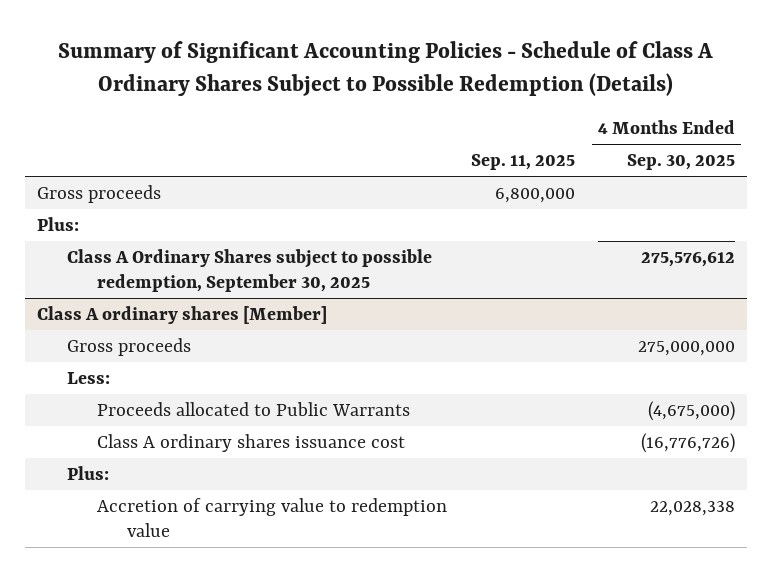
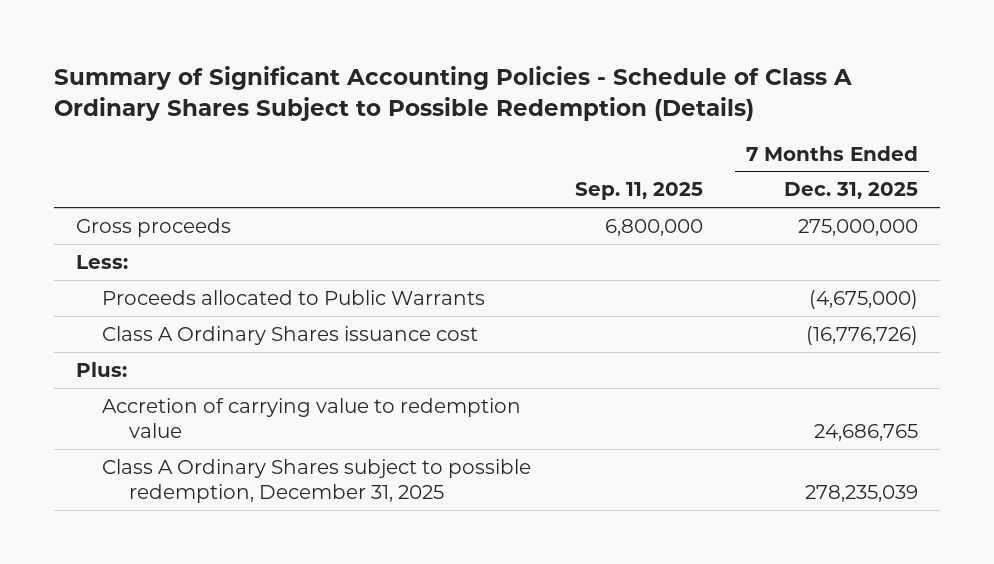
- | Sep. 11, 2025 | 4 Months Ended Sep. 30, 2025
+ | Sep. 11, 2025 | 7 Months Ended Dec. 31, 2025
+ Less:
+ Proceeds allocated to Public Warrants | | (4,675,000)
+ Class A Ordinary Shares issuance cost | | (16,776,726)
- Class A Ordinary Shares subject to possible redemption, September 30, 2025 | | 275,576,612
- Class A ordinary shares [Member]
- Gross proceeds | | 275,000,000
- Less:
- Proceeds allocated to Public Warrants | | (4,675,000)
- Class A ordinary shares issuance cost | | (16,776,726)
- Plus:
- Accretion of carrying value to redemption value | | 22,028,338
+ Accretion of carrying value to redemption value | | 24,686,765
+ Class A Ordinary Shares subject to possible redemption, December 31, 2025 | | 278,235,039

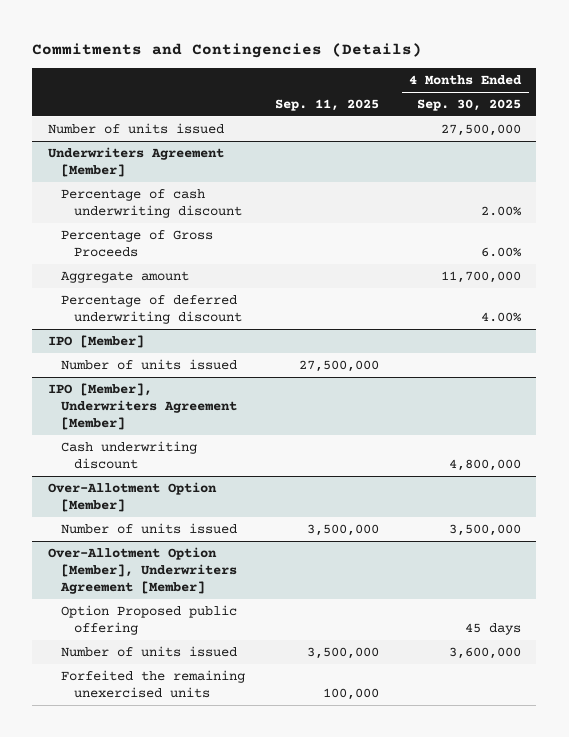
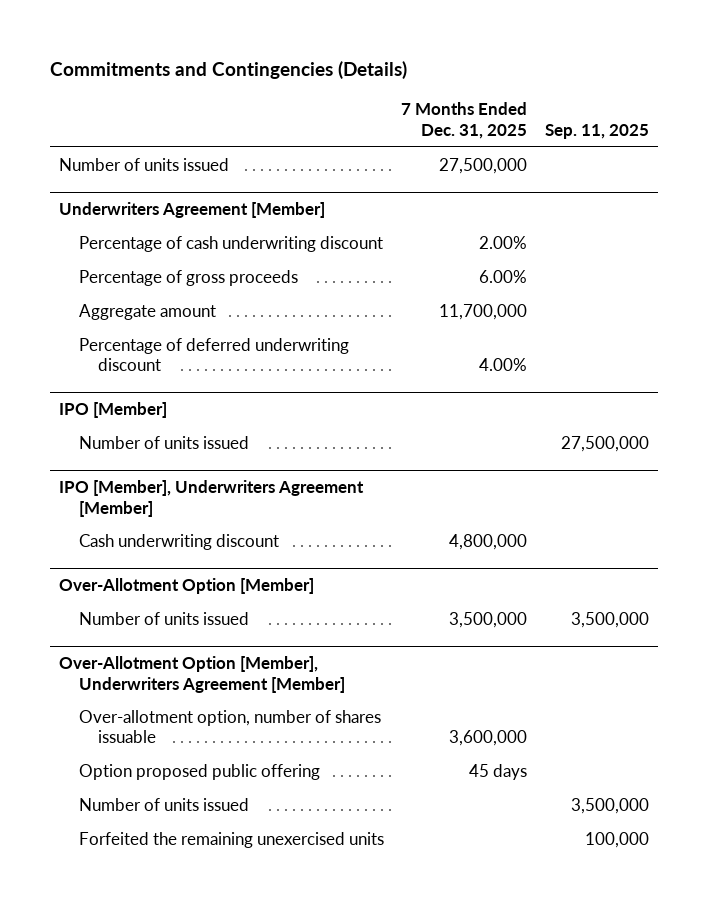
- | Sep. 11, 2025 | 4 Months Ended Sep. 30, 2025
+ | 7 Months Ended Dec. 31, 2025 | Sep. 11, 2025
@ Underwriters Agreement [Member]
- Percentage of Gross Proceeds | | 6.00%
+ Percentage of gross proceeds | 6.00% |
@ Over-Allotment Option [Member], Underwriters Agreement [Member]
- Option Proposed public offering | | 45 days
+ Over-allotment option, number of shares issuable | 3,600,000 |
+ Option proposed public offering | 45 days |

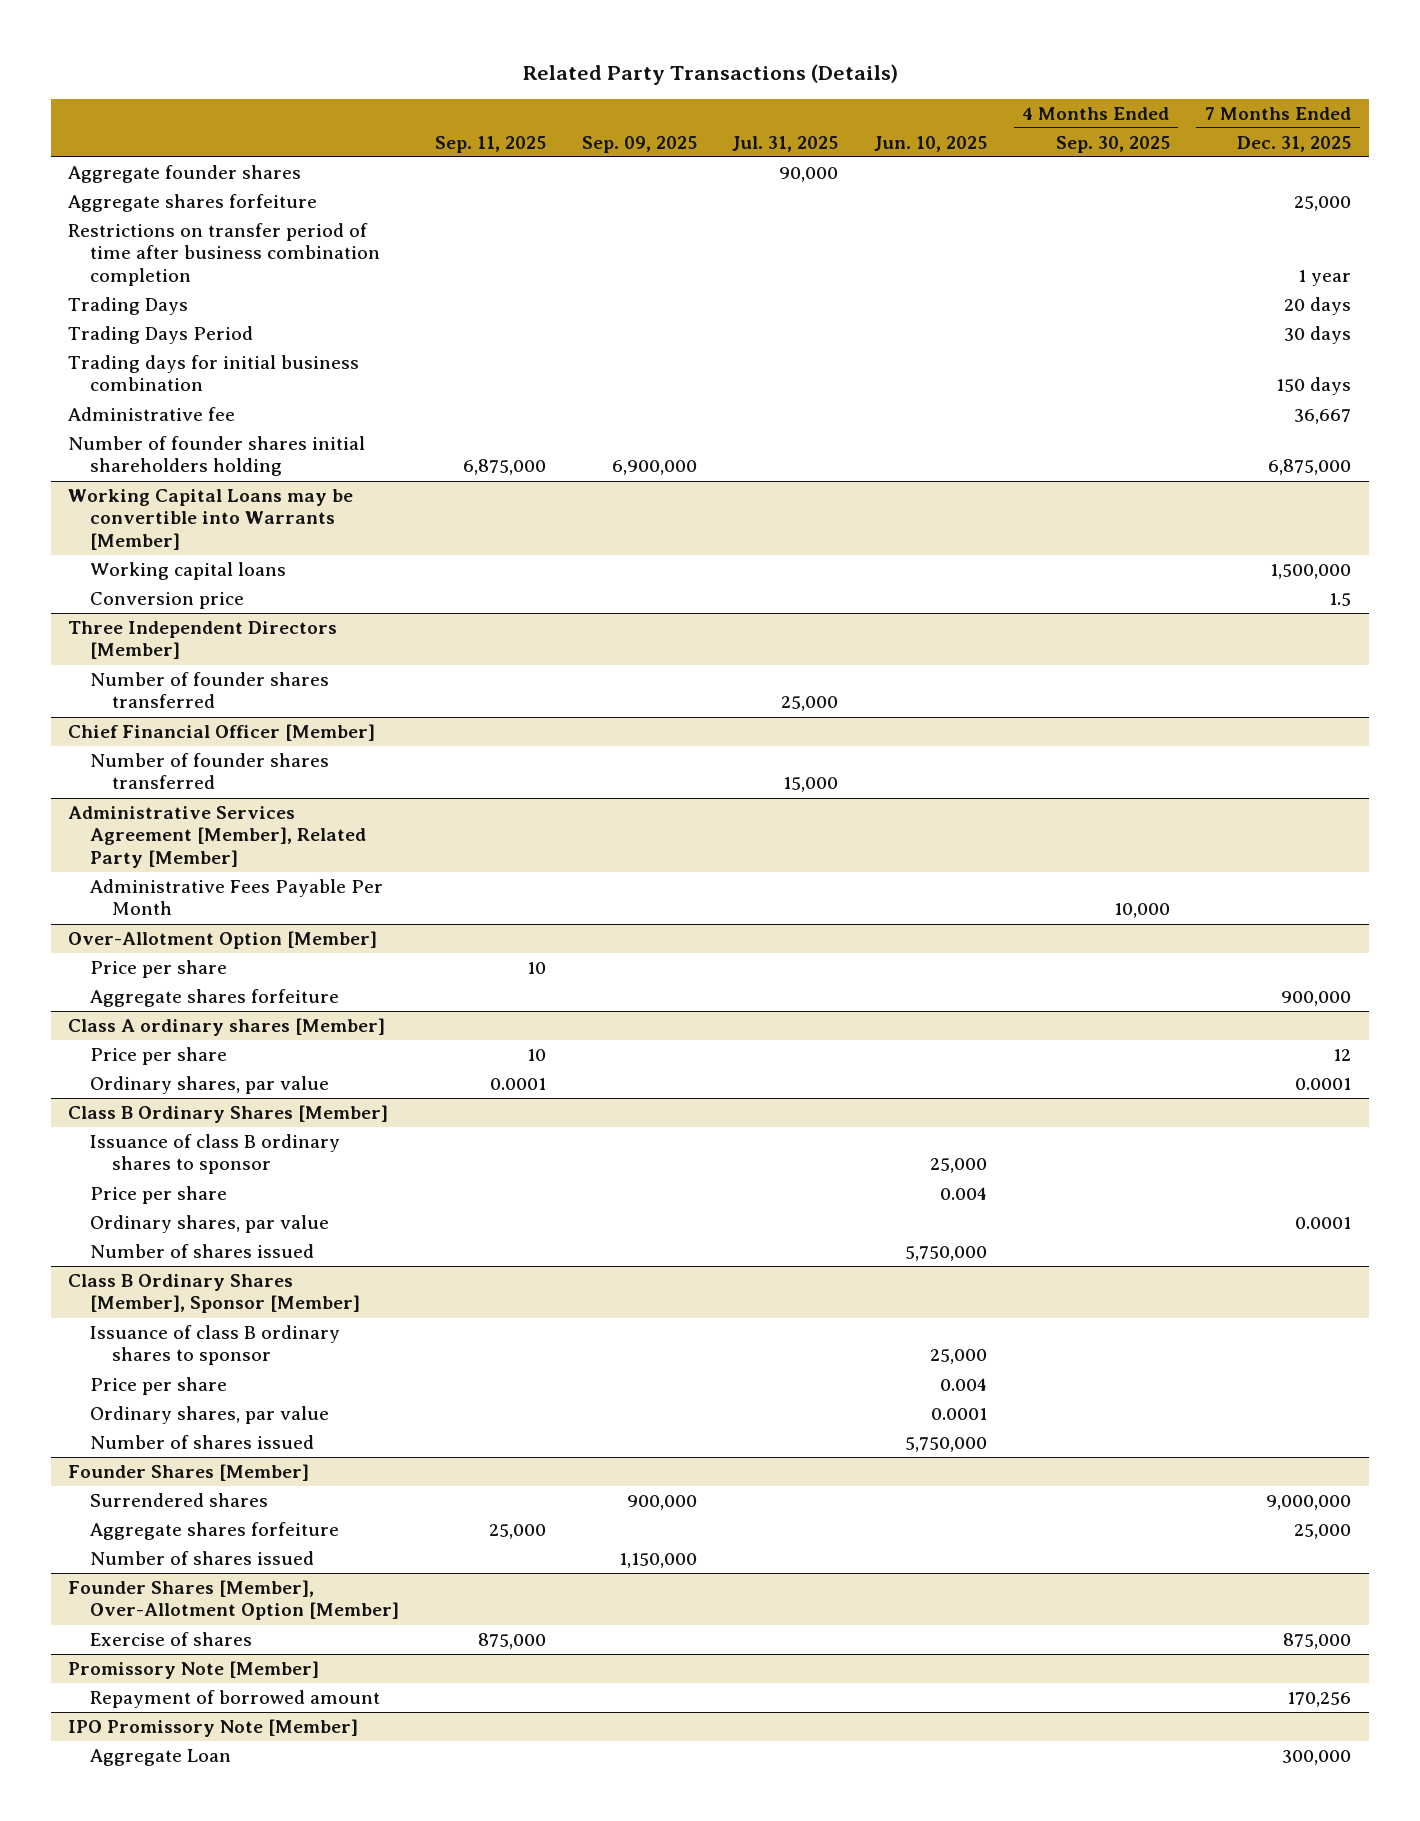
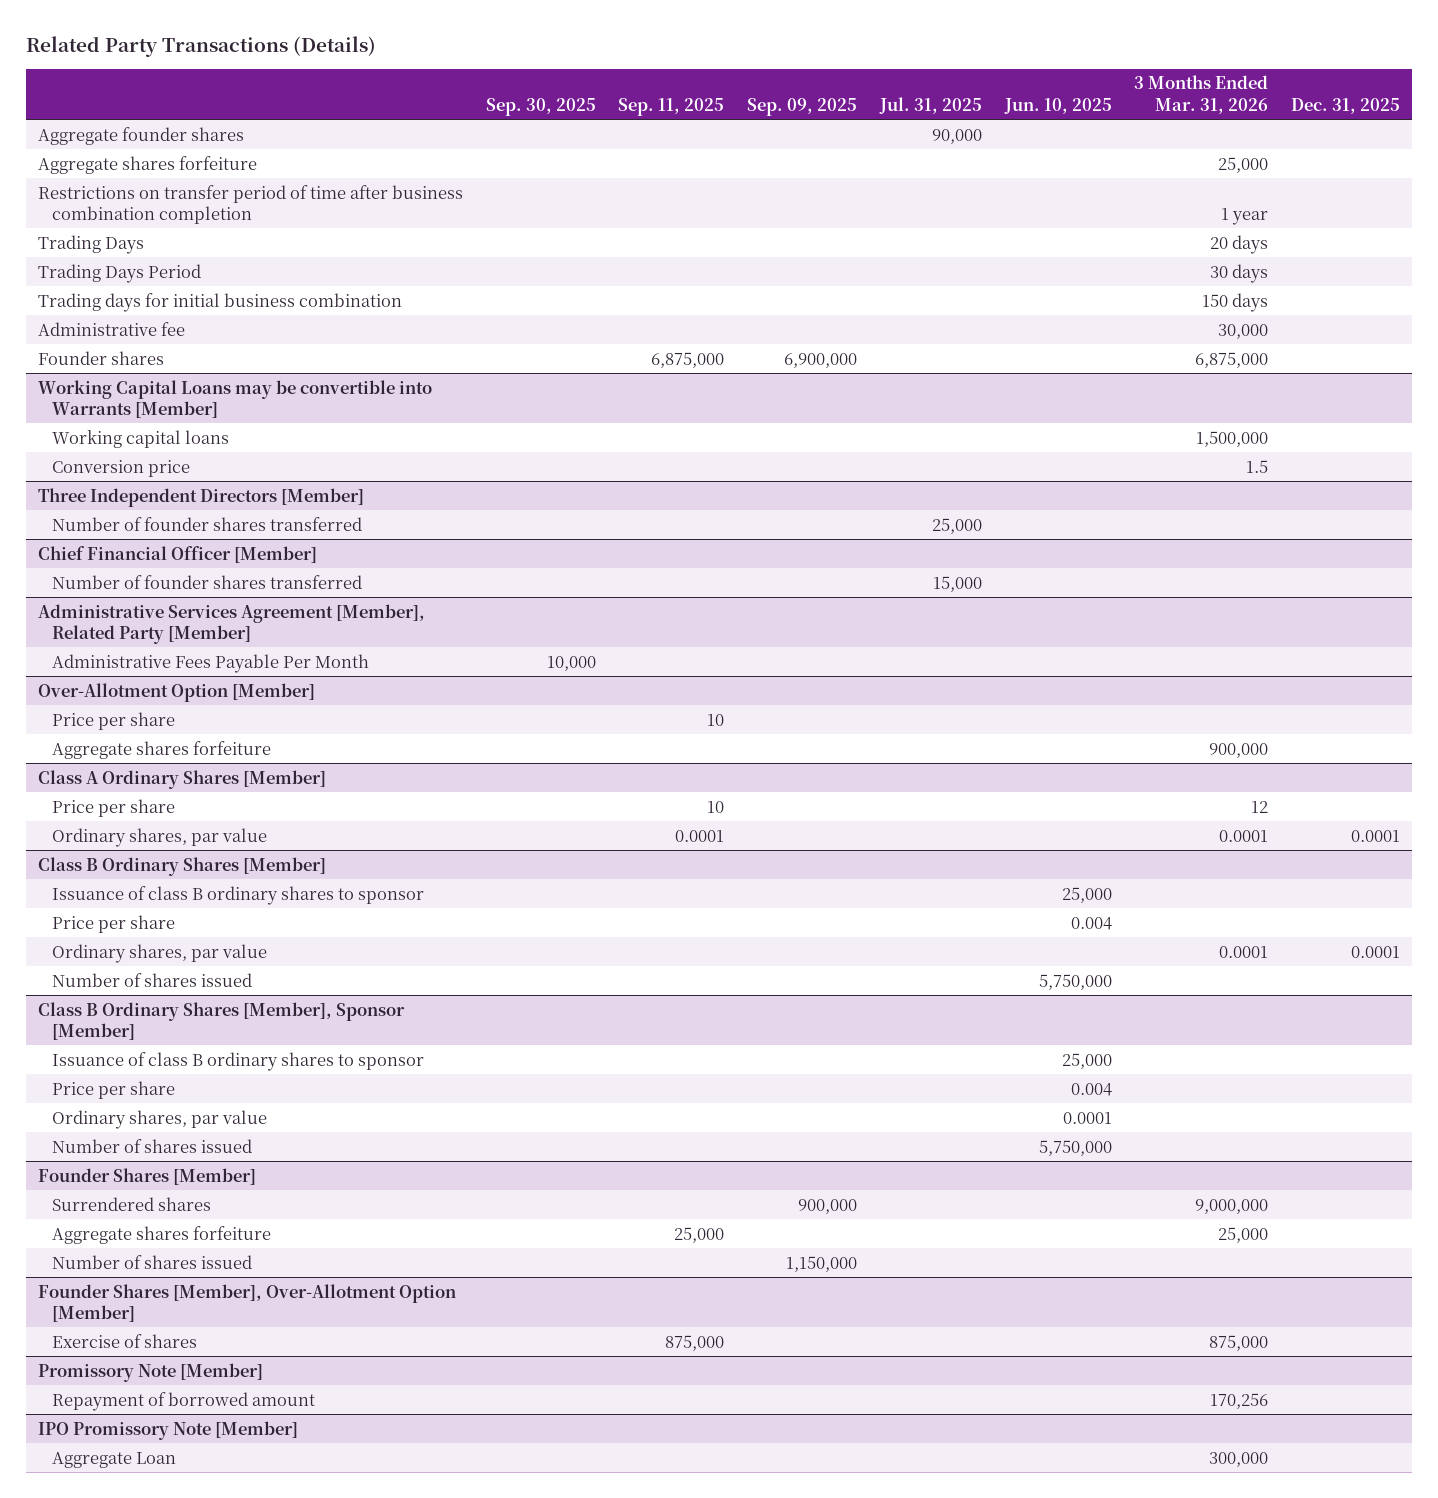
- | Sep. 11, 2025 | Sep. 09, 2025 | Jul. 31, 2025 | Jun. 10, 2025 | 4 Months Ended Sep. 30, 2025 | 7 Months Ended Dec. 31, 2025
+ | Sep. 30, 2025 | Sep. 11, 2025 | Sep. 09, 2025 | Jul. 31, 2025 | Jun. 10, 2025 | 3 Months Ended Mar. 31, 2026 | Dec. 31, 2025
- Number of founder shares initial shareholders holding | 6,875,000 | 6,900,000 | | | | 6,875,000
+ Founder shares | | 6,875,000 | 6,900,000 | | | 6,875,000 |
- Class A ordinary shares [Member]
+ Class A Ordinary Shares [Member]

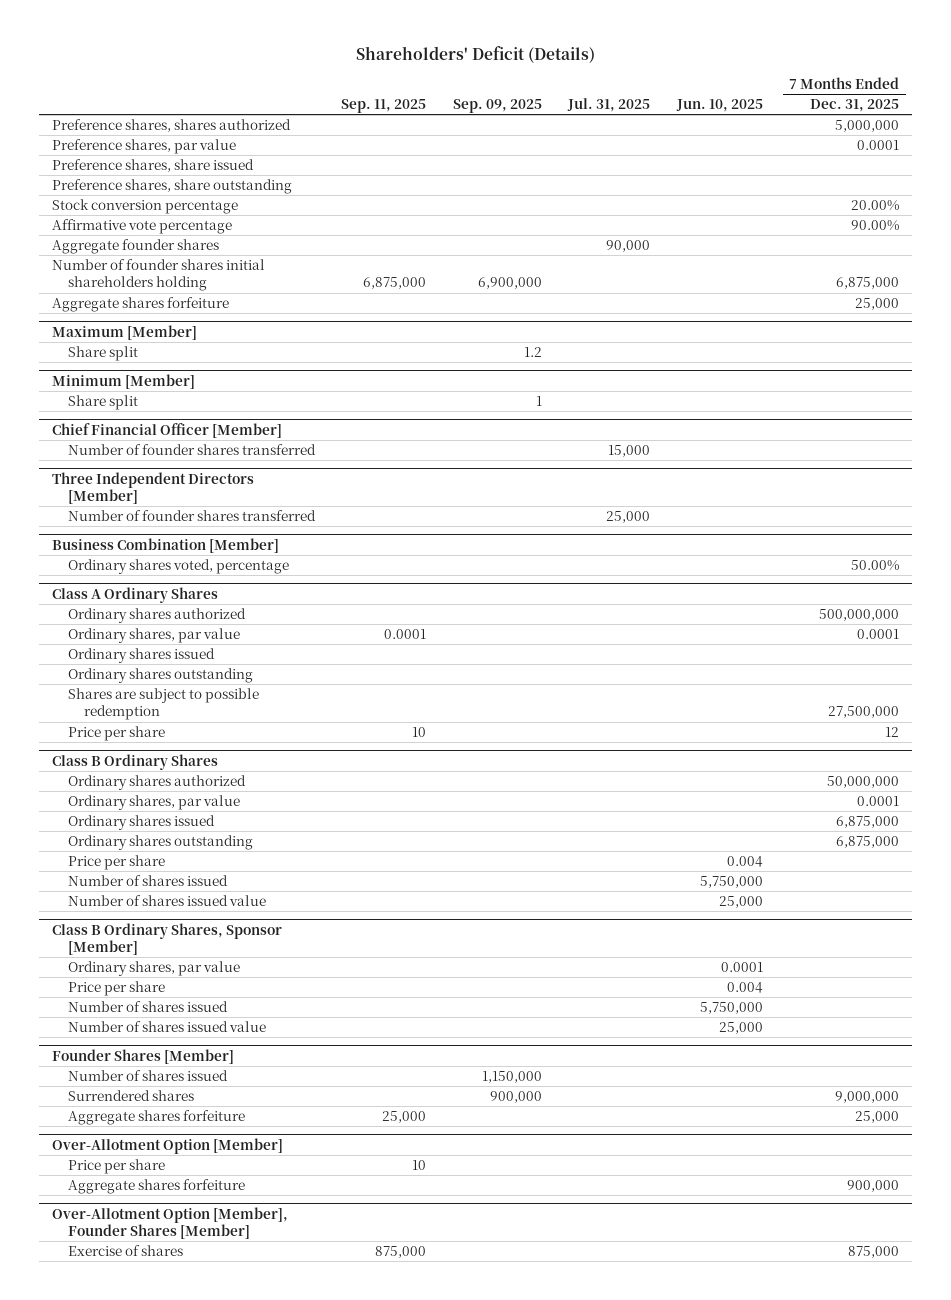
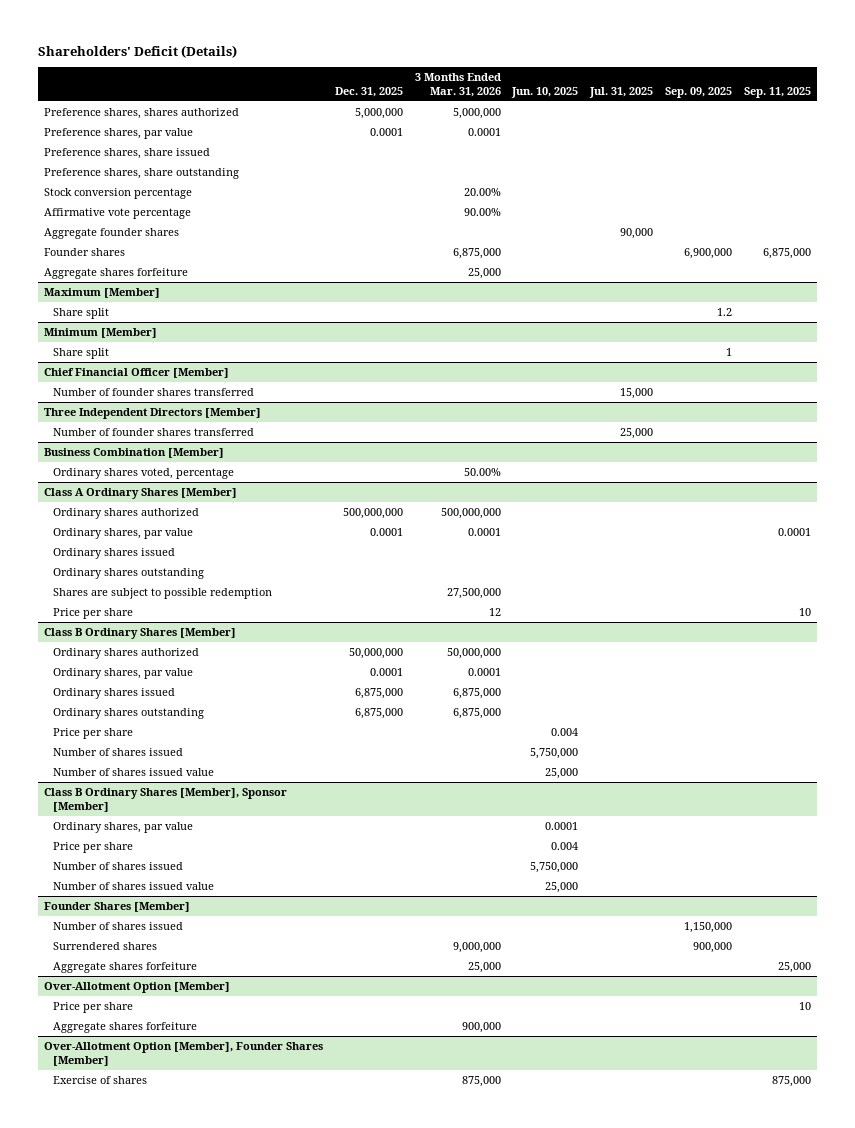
- | Sep. 11, 2025 | Sep. 09, 2025 | Jul. 31, 2025 | Jun. 10, 2025 | 7 Months Ended Dec. 31, 2025
+ | Dec. 31, 2025 | 3 Months Ended Mar. 31, 2026 | Jun. 10, 2025 | Jul. 31, 2025 | Sep. 09, 2025 | Sep. 11, 2025
- Number of founder shares initial shareholders holding | 6,875,000 | 6,900,000 | | | 6,875,000
+ Founder shares | | 6,875,000 | | | 6,900,000 | 6,875,000
- Class A Ordinary Shares
+ Class A Ordinary Shares [Member]
- Class B Ordinary Shares
+ Class B Ordinary Shares [Member]
- Class B Ordinary Shares, Sponsor [Member]
+ Class B Ordinary Shares [Member], Sponsor [Member]

